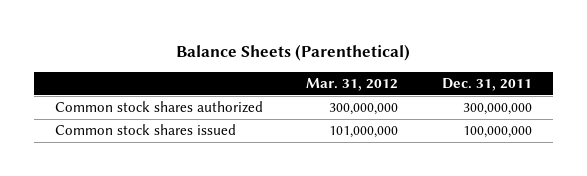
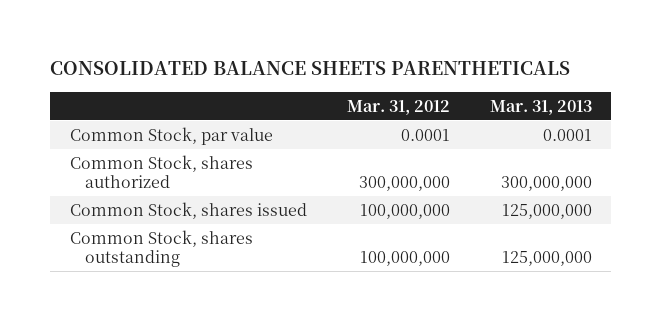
- Balance Sheets (Parenthetical)
+ CONSOLIDATED BALANCE SHEETS PARENTHETICALS
- | Mar. 31, 2012 | Dec. 31, 2011
+ | Mar. 31, 2012 | Mar. 31, 2013
- Common stock shares authorized | 300,000,000 | 300,000,000
- Common stock shares issued | 101,000,000 | 100,000,000
+ Common Stock, par value | 0.0001 | 0.0001
+ Common Stock, shares authorized | 300,000,000 | 300,000,000
+ Common Stock, shares issued | 100,000,000 | 125,000,000
+ Common Stock, shares outstanding | 100,000,000 | 125,000,000

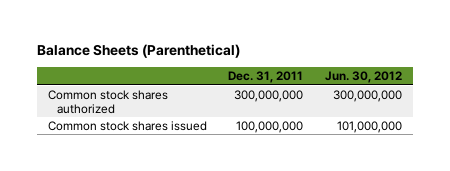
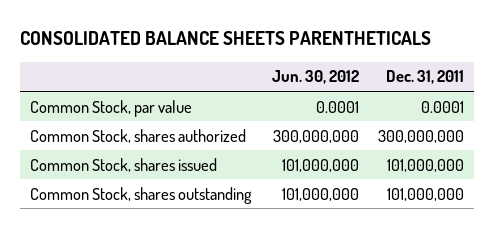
- Balance Sheets (Parenthetical)
+ CONSOLIDATED BALANCE SHEETS PARENTHETICALS
- | Dec. 31, 2011 | Jun. 30, 2012
+ | Jun. 30, 2012 | Dec. 31, 2011
- Common stock shares authorized | 300,000,000 | 300,000,000
- Common stock shares issued | 100,000,000 | 101,000,000
+ Common Stock, par value | 0.0001 | 0.0001
+ Common Stock, shares authorized | 300,000,000 | 300,000,000
+ Common Stock, shares issued | 101,000,000 | 101,000,000
+ Common Stock, shares outstanding | 101,000,000 | 101,000,000

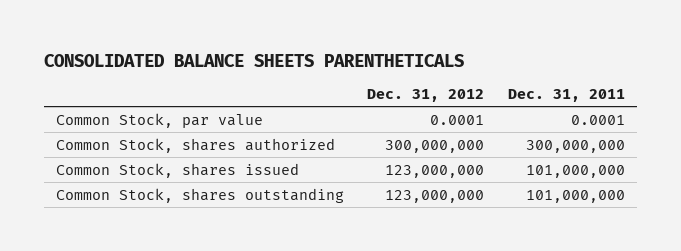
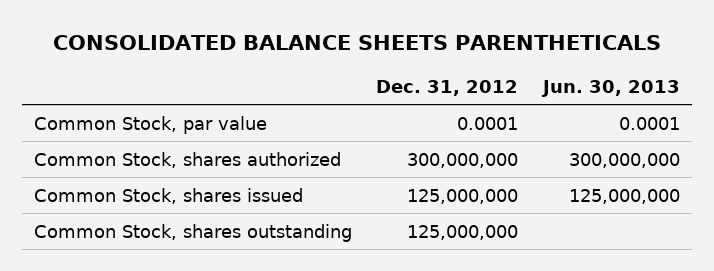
- | Dec. 31, 2012 | Dec. 31, 2011
+ | Dec. 31, 2012 | Jun. 30, 2013
- Common Stock, shares issued | 123,000,000 | 101,000,000
- Common Stock, shares outstanding | 123,000,000 | 101,000,000
+ Common Stock, shares issued | 125,000,000 | 125,000,000
+ Common Stock, shares outstanding | 125,000,000 |

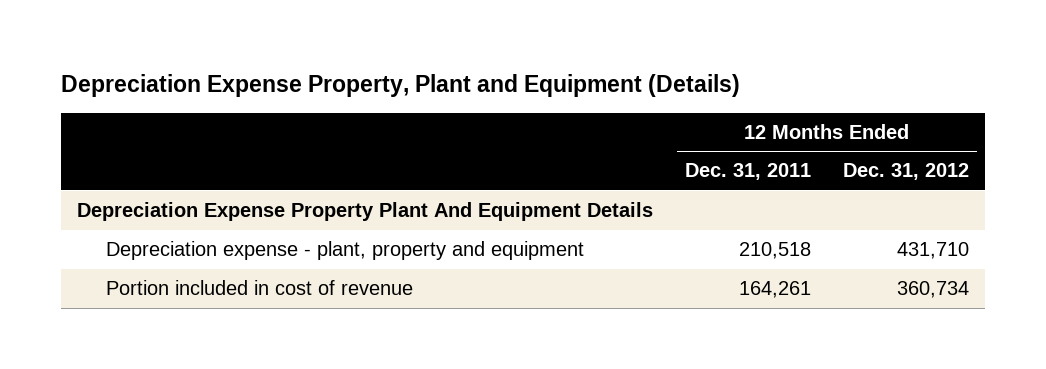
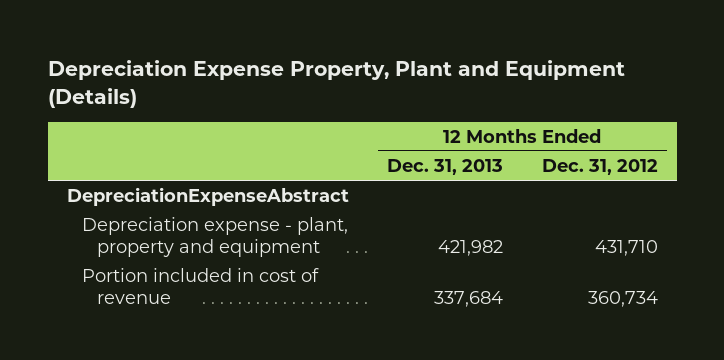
- | 12 Months Ended Dec. 31, 2011 | 12 Months Ended Dec. 31, 2012
+ | 12 Months Ended Dec. 31, 2013 | 12 Months Ended Dec. 31, 2012
- Depreciation Expense Property Plant And Equipment Details
+ DepreciationExpenseAbstract

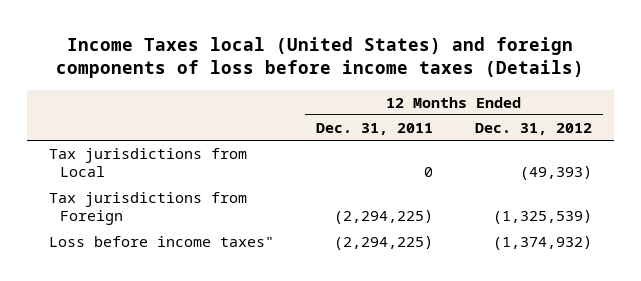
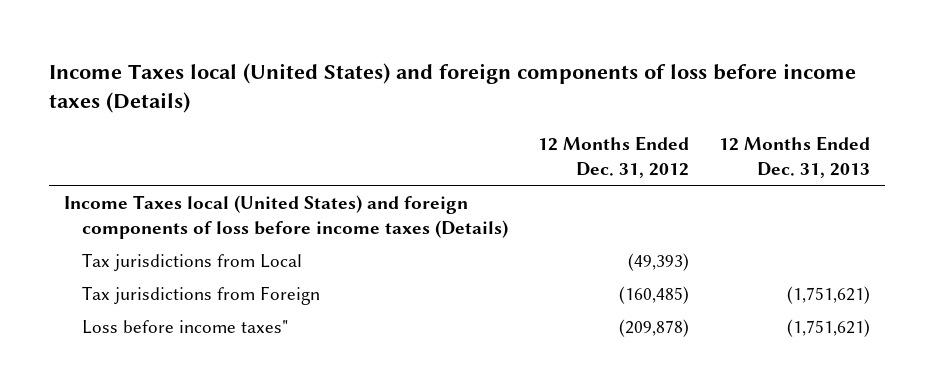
- | 12 Months Ended Dec. 31, 2011 | 12 Months Ended Dec. 31, 2012
+ | 12 Months Ended Dec. 31, 2012 | 12 Months Ended Dec. 31, 2013
+ Income Taxes local (United States) and foreign components of loss before income taxes (Details)
- Tax jurisdictions from Foreign | (2,294,225) | (1,325,539)
- Loss before income taxes" | (2,294,225) | (1,374,932)
+ Tax jurisdictions from Foreign | (160,485) | (1,751,621)
+ Loss before income taxes" | (209,878) | (1,751,621)

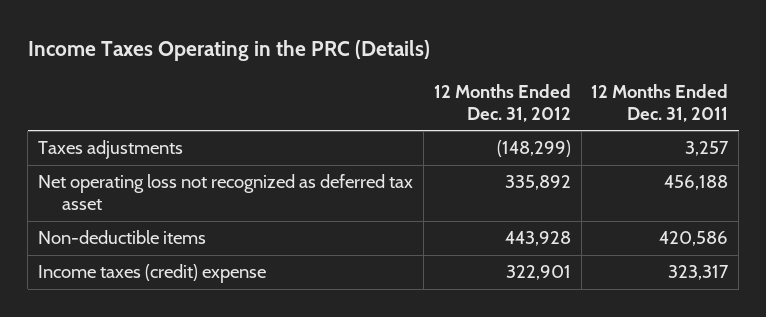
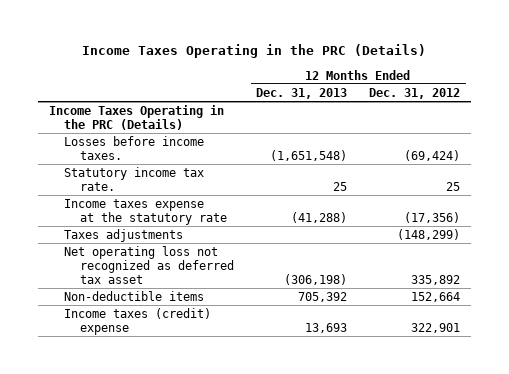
- | 12 Months Ended Dec. 31, 2012 | 12 Months Ended Dec. 31, 2011
+ | 12 Months Ended Dec. 31, 2013 | 12 Months Ended Dec. 31, 2012
+ Income Taxes Operating in the PRC (Details)
+ Losses before income taxes. | (1,651,548) | (69,424)
+ Statutory income tax rate. | 25 | 25
+ Income taxes expense at the statutory rate | (41,288) | (17,356)
- Non-deductible items | 443,928 | 420,586
+ Non-deductible items | 705,392 | 152,664

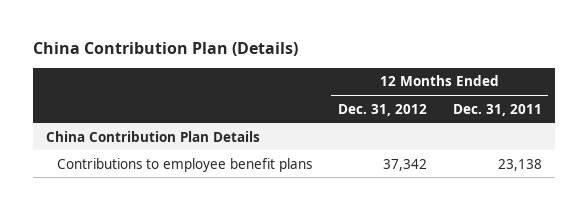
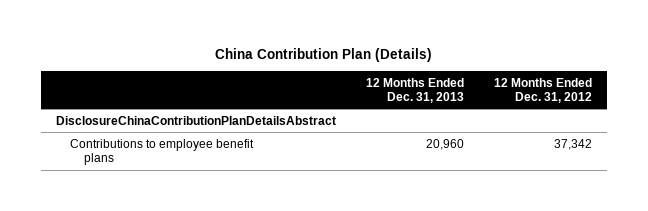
- | 12 Months Ended Dec. 31, 2012 | 12 Months Ended Dec. 31, 2011
+ | 12 Months Ended Dec. 31, 2013 | 12 Months Ended Dec. 31, 2012
- China Contribution Plan Details
+ DisclosureChinaContributionPlanDetailsAbstract

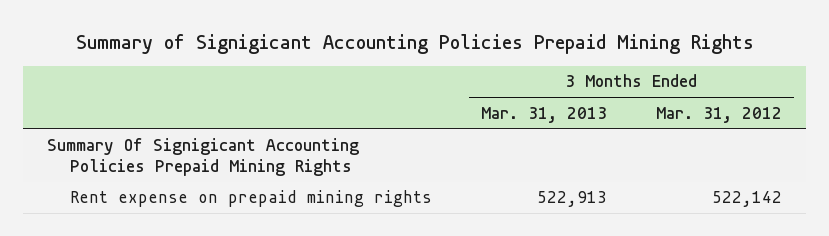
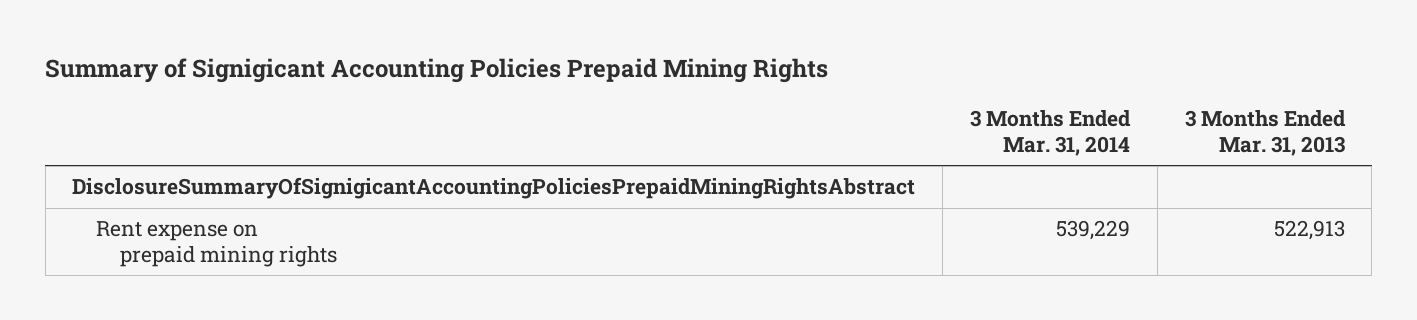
- | 3 Months Ended Mar. 31, 2013 | 3 Months Ended Mar. 31, 2012
+ | 3 Months Ended Mar. 31, 2014 | 3 Months Ended Mar. 31, 2013
- Summary Of Signigicant Accounting Policies Prepaid Mining Rights
+ DisclosureSummaryOfSignigicantAccountingPoliciesPrepaidMiningRightsAbstract

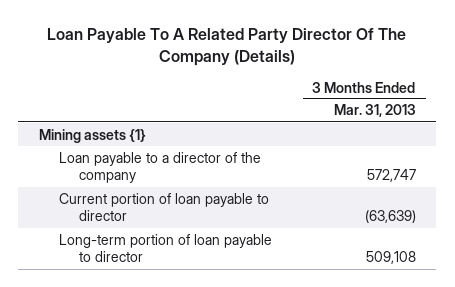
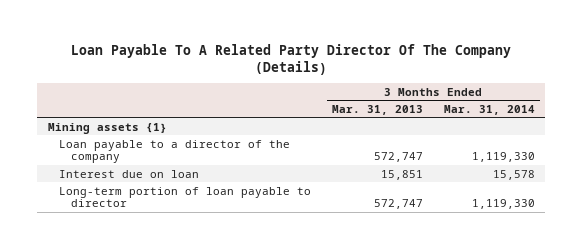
- | 3 Months Ended Mar. 31, 2013
+ | 3 Months Ended Mar. 31, 2013 | 3 Months Ended Mar. 31, 2014
- Current portion of loan payable to director | (63,639)
- Long-term portion of loan payable to director | 509,108
+ Interest due on loan | 15,851 | 15,578
+ Long-term portion of loan payable to director | 572,747 | 1,119,330

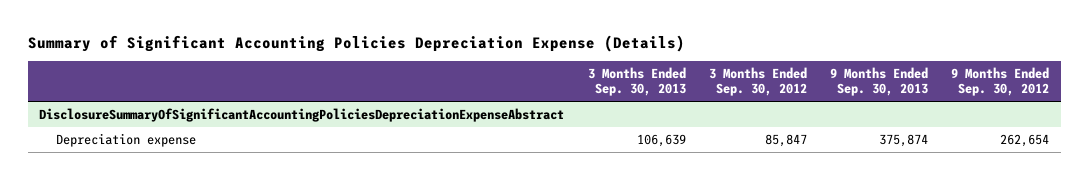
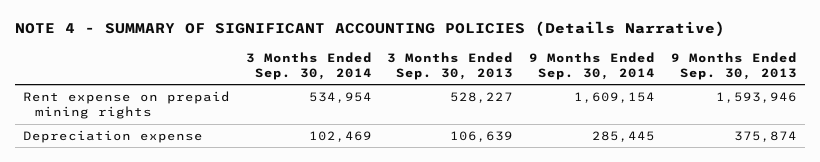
- Summary of Significant Accounting Policies Depreciation Expense (Details)
+ NOTE 4 - SUMMARY OF SIGNIFICANT ACCOUNTING POLICIES (Details Narrative)
- | 3 Months Ended Sep. 30, 2013 | 3 Months Ended Sep. 30, 2012 | 9 Months Ended Sep. 30, 2013 | 9 Months Ended Sep. 30, 2012
+ | 3 Months Ended Sep. 30, 2014 | 3 Months Ended Sep. 30, 2013 | 9 Months Ended Sep. 30, 2014 | 9 Months Ended Sep. 30, 2013
- DisclosureSummaryOfSignificantAccountingPoliciesDepreciationExpenseAbstract
+ Rent expense on prepaid mining rights | 534,954 | 528,227 | 1,609,154 | 1,593,946

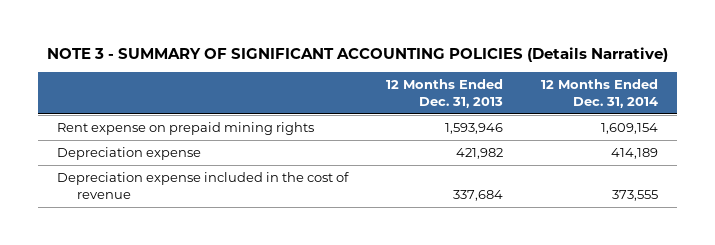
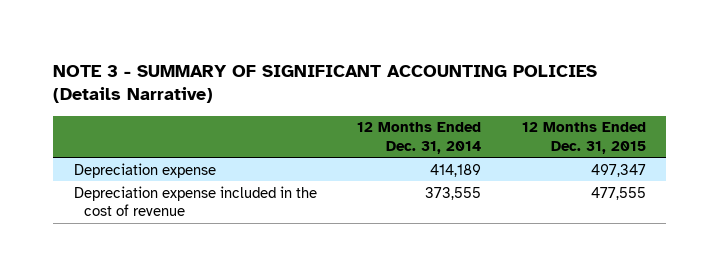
- | 12 Months Ended Dec. 31, 2013 | 12 Months Ended Dec. 31, 2014
+ | 12 Months Ended Dec. 31, 2014 | 12 Months Ended Dec. 31, 2015
- Rent expense on prepaid mining rights | 1,593,946 | 1,609,154

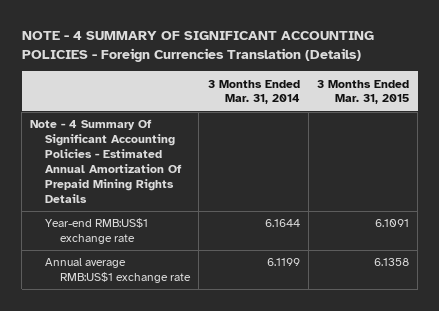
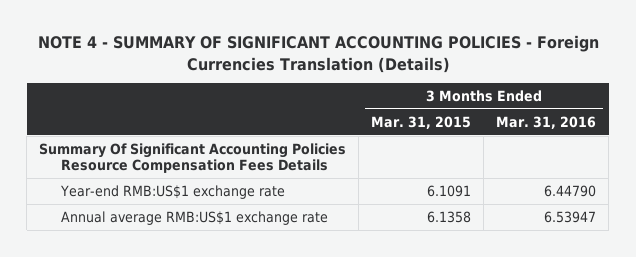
- NOTE - 4 SUMMARY OF SIGNIFICANT ACCOUNTING POLICIES - Foreign Currencies Translation (Details)
+ NOTE 4 - SUMMARY OF SIGNIFICANT ACCOUNTING POLICIES - Foreign Currencies Translation (Details)
- | 3 Months Ended Mar. 31, 2014 | 3 Months Ended Mar. 31, 2015
+ | 3 Months Ended Mar. 31, 2015 | 3 Months Ended Mar. 31, 2016
- Note - 4 Summary Of Significant Accounting Policies - Estimated Annual Amortization Of Prepaid Mining Rights Details
+ Summary Of Significant Accounting Policies Resource Compensation Fees Details

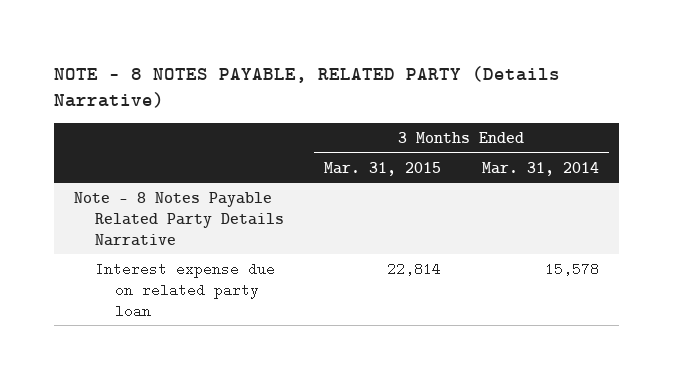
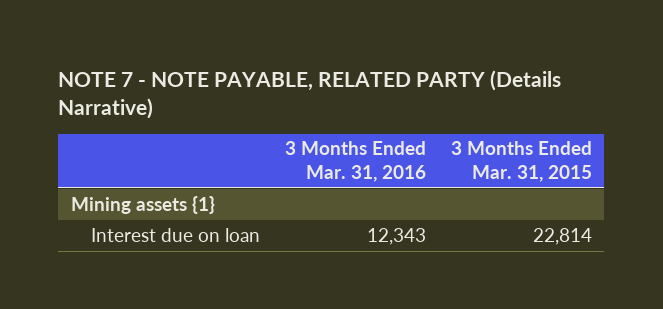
- NOTE - 8 NOTES PAYABLE, RELATED PARTY (Details Narrative)
+ NOTE 7 - NOTE PAYABLE, RELATED PARTY (Details Narrative)
- | 3 Months Ended Mar. 31, 2015 | 3 Months Ended Mar. 31, 2014
+ | 3 Months Ended Mar. 31, 2016 | 3 Months Ended Mar. 31, 2015
- Note - 8 Notes Payable Related Party Details Narrative
- Interest expense due on related party loan | 22,814 | 15,578
+ Mining assets {1}
+ Interest due on loan | 12,343 | 22,814

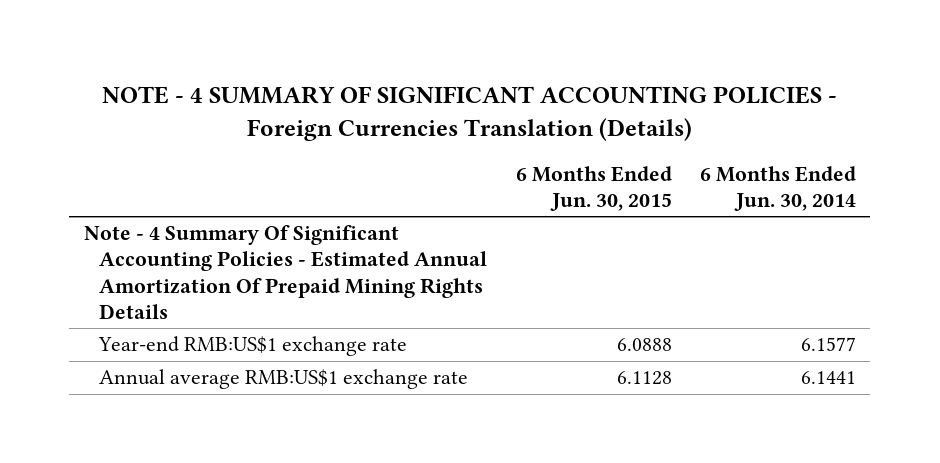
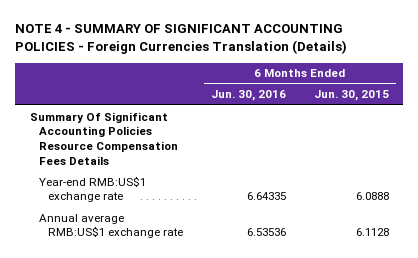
- NOTE - 4 SUMMARY OF SIGNIFICANT ACCOUNTING POLICIES - Foreign Currencies Translation (Details)
+ NOTE 4 - SUMMARY OF SIGNIFICANT ACCOUNTING POLICIES - Foreign Currencies Translation (Details)
- | 6 Months Ended Jun. 30, 2015 | 6 Months Ended Jun. 30, 2014
+ | 6 Months Ended Jun. 30, 2016 | 6 Months Ended Jun. 30, 2015
- Note - 4 Summary Of Significant Accounting Policies - Estimated Annual Amortization Of Prepaid Mining Rights Details
+ Summary Of Significant Accounting Policies Resource Compensation Fees Details

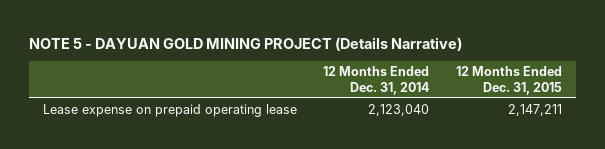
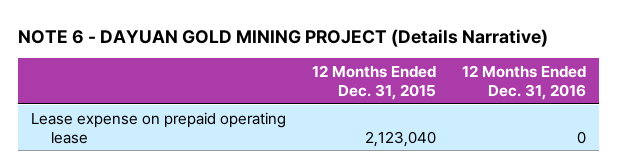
- NOTE 5 - DAYUAN GOLD MINING PROJECT (Details Narrative)
+ NOTE 6 - DAYUAN GOLD MINING PROJECT (Details Narrative)
- | 12 Months Ended Dec. 31, 2014 | 12 Months Ended Dec. 31, 2015
+ | 12 Months Ended Dec. 31, 2015 | 12 Months Ended Dec. 31, 2016
- Lease expense on prepaid operating lease | 2,123,040 | 2,147,211
+ Lease expense on prepaid operating lease | 2,123,040 | 0

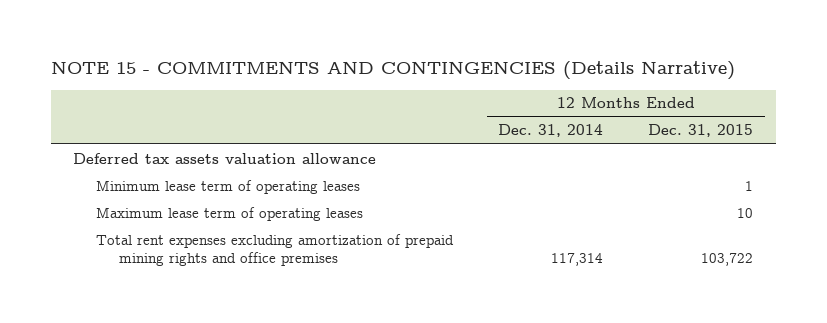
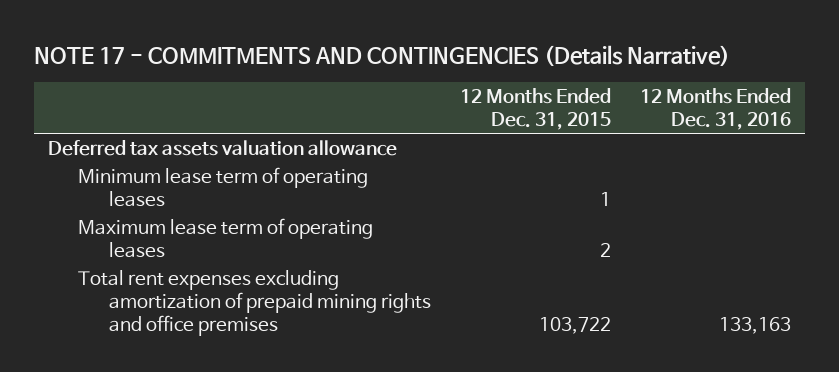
- NOTE 15 - COMMITMENTS AND CONTINGENCIES (Details Narrative)
+ NOTE 17 - COMMITMENTS AND CONTINGENCIES (Details Narrative)
- | 12 Months Ended Dec. 31, 2014 | 12 Months Ended Dec. 31, 2015
+ | 12 Months Ended Dec. 31, 2015 | 12 Months Ended Dec. 31, 2016
- Maximum lease term of operating leases | | 10
+ Maximum lease term of operating leases | 2 |

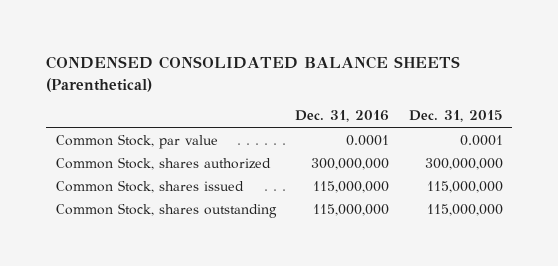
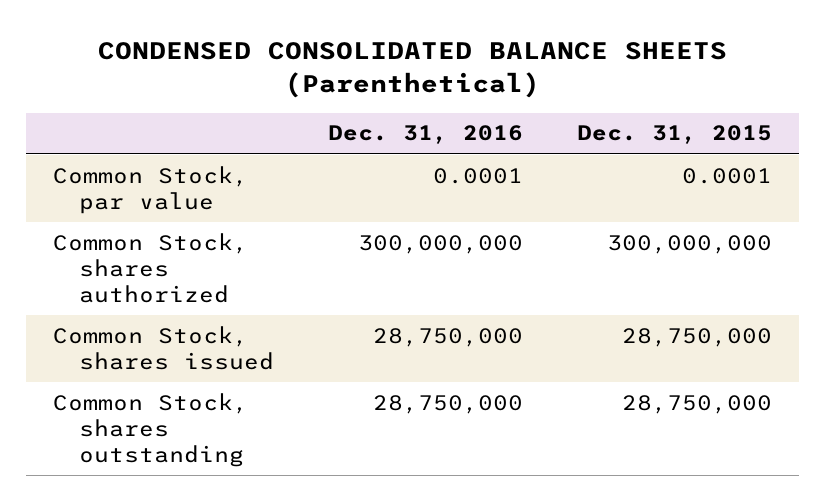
- Common Stock, shares issued | 115,000,000 | 115,000,000
- Common Stock, shares outstanding | 115,000,000 | 115,000,000
+ Common Stock, shares issued | 28,750,000 | 28,750,000
+ Common Stock, shares outstanding | 28,750,000 | 28,750,000

